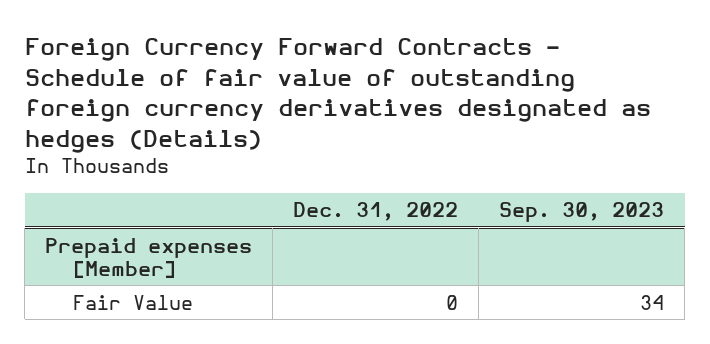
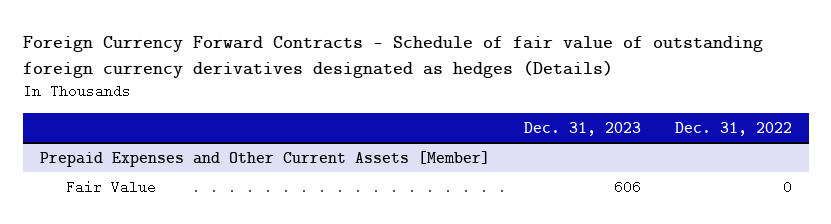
- | Dec. 31, 2022 | Sep. 30, 2023
+ | Dec. 31, 2023 | Dec. 31, 2022
- Prepaid expenses [Member]
+ Prepaid Expenses and Other Current Assets [Member]

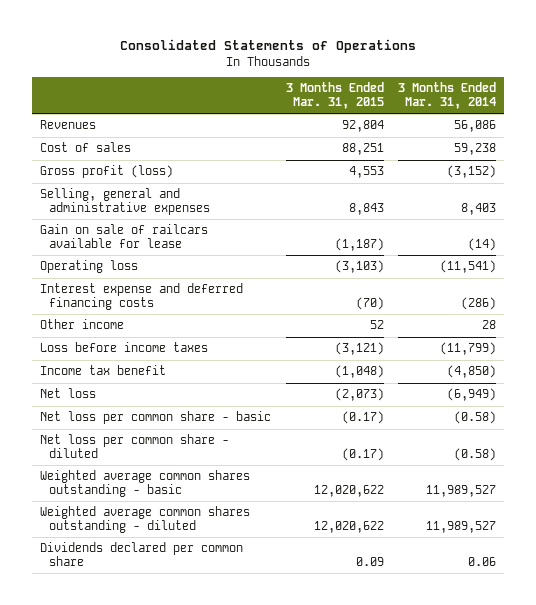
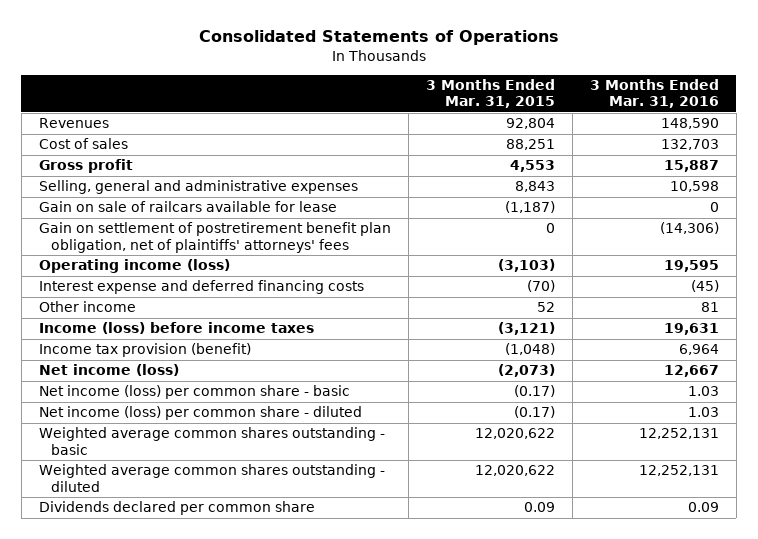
- | 3 Months Ended Mar. 31, 2015 | 3 Months Ended Mar. 31, 2014
+ | 3 Months Ended Mar. 31, 2015 | 3 Months Ended Mar. 31, 2016
- Gross profit (loss) | 4,553 | (3,152)
+ Gross profit | 4,553 | 15,887
- Operating loss | (3,103) | (11,541)
+ Gain on settlement of postretirement benefit plan obligation, net of plaintiffs' attorneys' fees | 0 | (14,306)
+ Operating income (loss) | (3,103) | 19,595
- Loss before income taxes | (3,121) | (11,799)
- Income tax benefit | (1,048) | (4,850)
- Net loss | (2,073) | (6,949)
- Net loss per common share - basic | (0.17) | (0.58)
- Net loss per common share - diluted | (0.17) | (0.58)
+ Income (loss) before income taxes | (3,121) | 19,631
+ Income tax provision (benefit) | (1,048) | 6,964
+ Net income (loss) | (2,073) | 12,667
+ Net income (loss) per common share - basic | (0.17) | 1.03
+ Net income (loss) per common share - diluted | (0.17) | 1.03

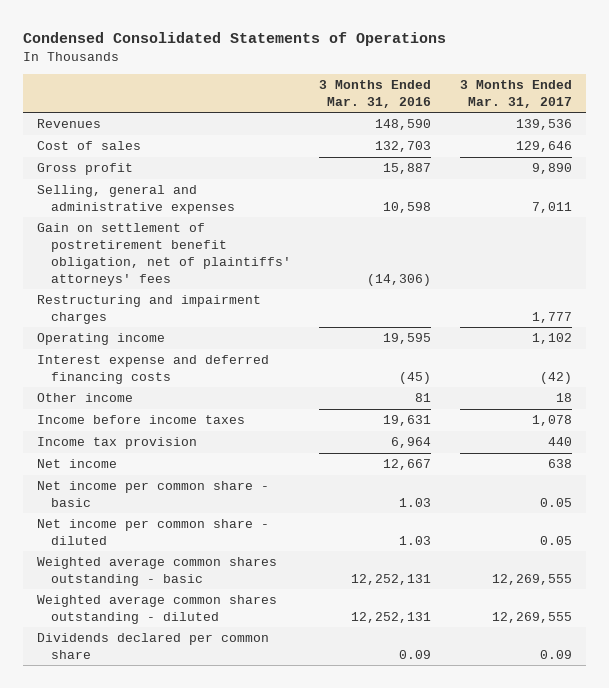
- Consolidated Statements of Operations
+ Condensed Consolidated Statements of Operations
- | 3 Months Ended Mar. 31, 2015 | 3 Months Ended Mar. 31, 2016
+ | 3 Months Ended Mar. 31, 2016 | 3 Months Ended Mar. 31, 2017
- Gain on sale of railcars available for lease | (1,187) | 0
- Gain on settlement of postretirement benefit plan obligation, net of plaintiffs' attorneys' fees | 0 | (14,306)
- Operating income (loss) | (3,103) | 19,595
+ Gain on settlement of postretirement benefit obligation, net of plaintiffs' attorneys' fees | (14,306) |
+ Restructuring and impairment charges | | 1,777
+ Operating income | 19,595 | 1,102
- Income (loss) before income taxes | (3,121) | 19,631
- Income tax provision (benefit) | (1,048) | 6,964
- Net income (loss) | (2,073) | 12,667
- Net income (loss) per common share - basic | (0.17) | 1.03
- Net income (loss) per common share - diluted | (0.17) | 1.03
+ Income before income taxes | 19,631 | 1,078
+ Income tax provision | 6,964 | 440
+ Net income | 12,667 | 638
+ Net income per common share - basic | 1.03 | 0.05
+ Net income per common share - diluted | 1.03 | 0.05

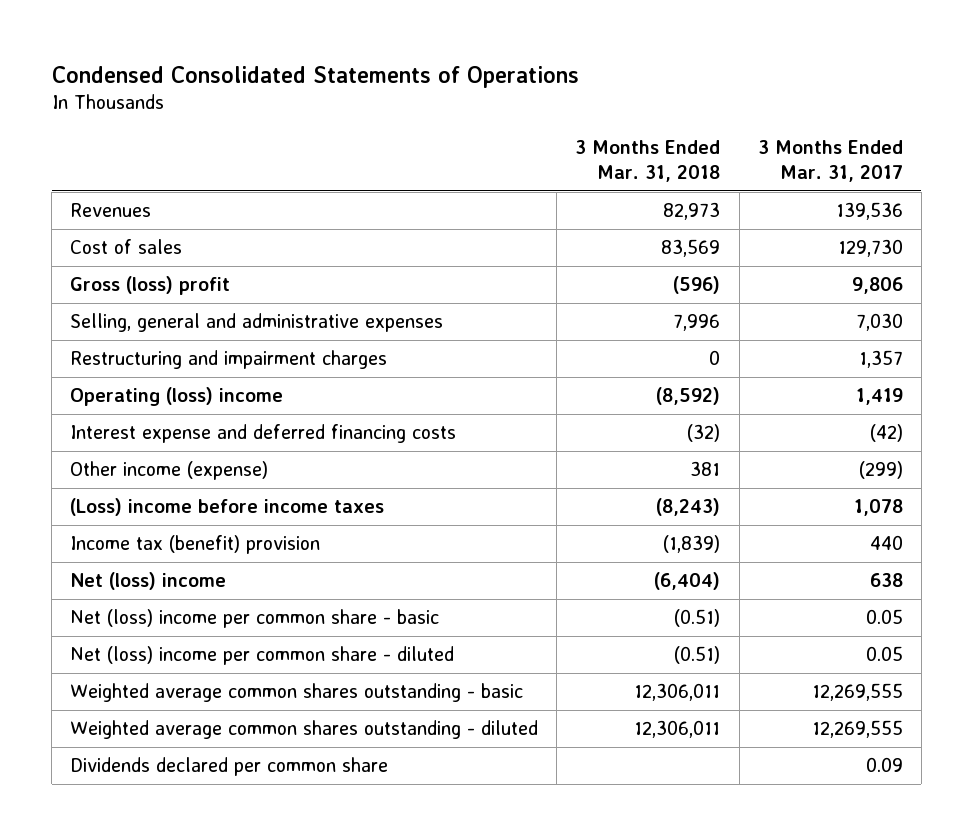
- | 3 Months Ended Mar. 31, 2016 | 3 Months Ended Mar. 31, 2017
+ | 3 Months Ended Mar. 31, 2018 | 3 Months Ended Mar. 31, 2017
- Cost of sales | 132,703 | 129,646
- Gross profit | 15,887 | 9,890
- Selling, general and administrative expenses | 10,598 | 7,011
- Gain on settlement of postretirement benefit obligation, net of plaintiffs' attorneys' fees | (14,306) |
- Restructuring and impairment charges | | 1,777
- Operating income | 19,595 | 1,102
+ Cost of sales | 83,569 | 129,730
+ Gross (loss) profit | (596) | 9,806
+ Selling, general and administrative expenses | 7,996 | 7,030
+ Restructuring and impairment charges | 0 | 1,357
+ Operating (loss) income | (8,592) | 1,419
- Other income | 81 | 18
- Income before income taxes | 19,631 | 1,078
- Income tax provision | 6,964 | 440
- Net income | 12,667 | 638
- Net income per common share - basic | 1.03 | 0.05
- Net income per common share - diluted | 1.03 | 0.05
+ Other income (expense) | 381 | (299)
+ (Loss) income before income taxes | (8,243) | 1,078
+ Income tax (benefit) provision | (1,839) | 440
+ Net (loss) income | (6,404) | 638
+ Net (loss) income per common share - basic | (0.51) | 0.05
+ Net (loss) income per common share - diluted | (0.51) | 0.05

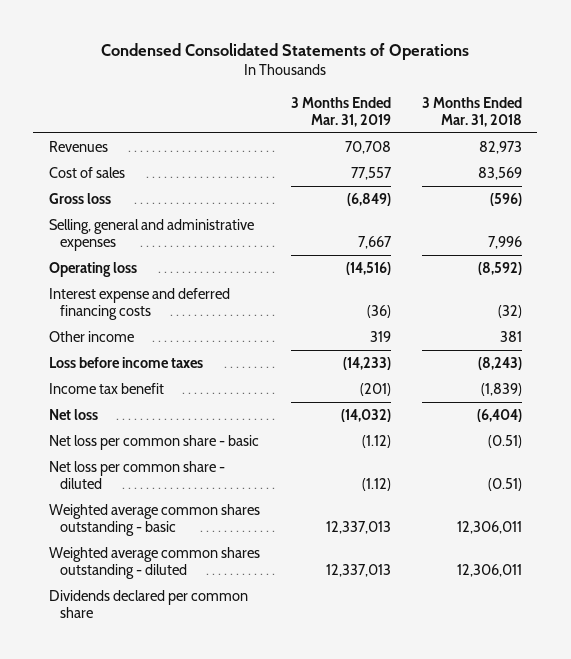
- | 3 Months Ended Mar. 31, 2018 | 3 Months Ended Mar. 31, 2017
+ | 3 Months Ended Mar. 31, 2019 | 3 Months Ended Mar. 31, 2018
- Gross (loss) profit | (596) | 9,806
+ Gross loss | (6,849) | (596)
- Restructuring and impairment charges | 0 | 1,357
- Operating (loss) income | (8,592) | 1,419
+ Operating loss | (14,516) | (8,592)
- Other income (expense) | 381 | (299)
- (Loss) income before income taxes | (8,243) | 1,078
- Income tax (benefit) provision | (1,839) | 440
- Net (loss) income | (6,404) | 638
- Net (loss) income per common share - basic | (0.51) | 0.05
- Net (loss) income per common share - diluted | (0.51) | 0.05
+ Other income | 319 | 381
+ Loss before income taxes | (14,233) | (8,243)
+ Income tax benefit | (201) | (1,839)
+ Net loss | (14,032) | (6,404)
+ Net loss per common share - basic | (1.12) | (0.51)
+ Net loss per common share - diluted | (1.12) | (0.51)

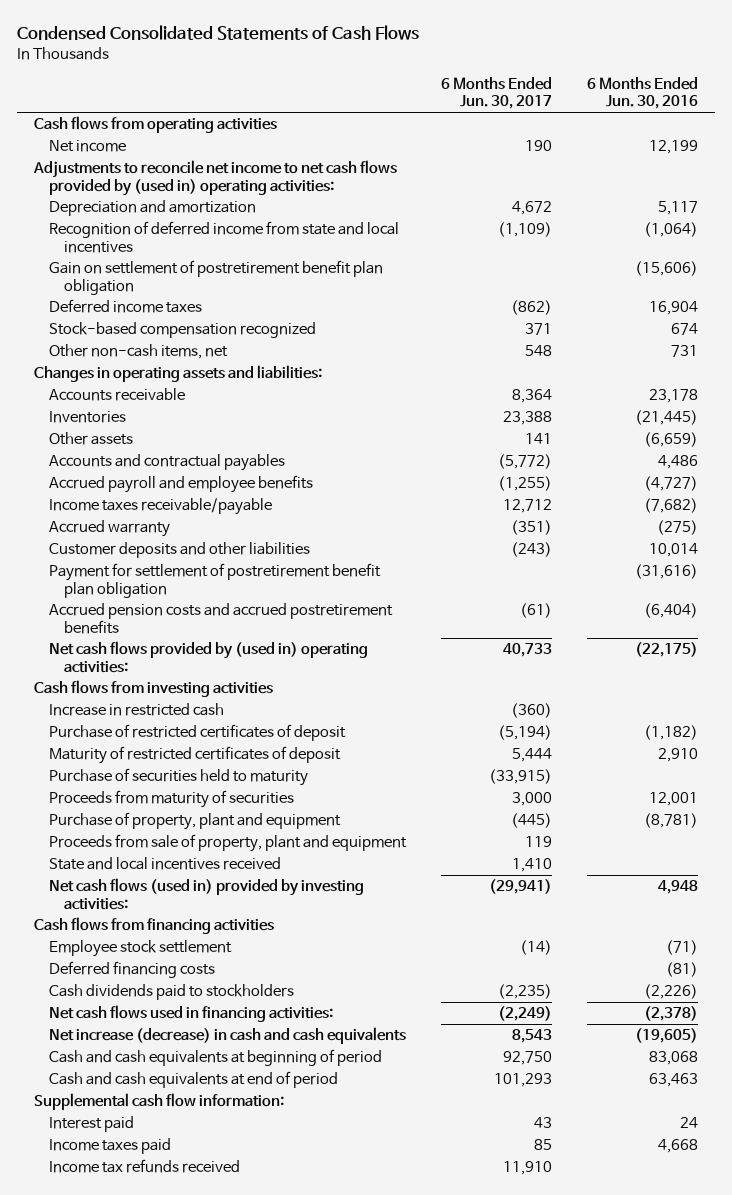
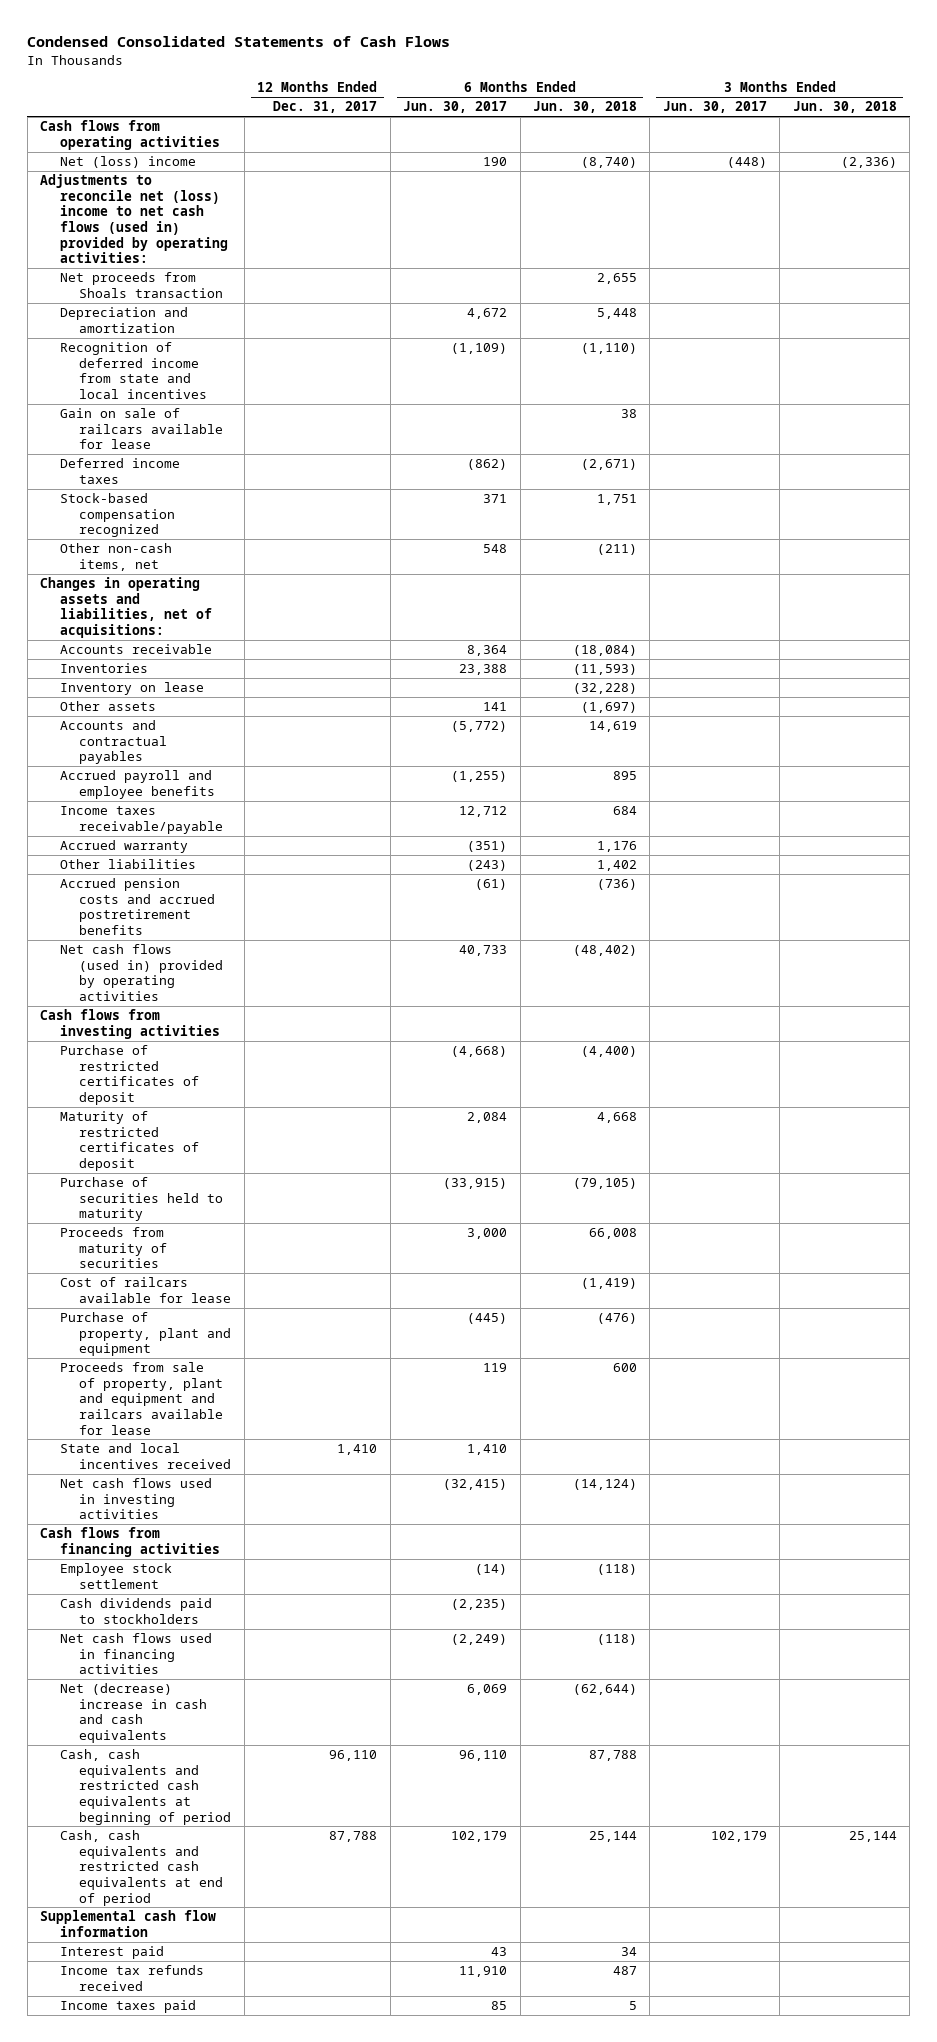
- | 6 Months Ended Jun. 30, 2017 | 6 Months Ended Jun. 30, 2016
+ | 12 Months Ended Dec. 31, 2017 | 6 Months Ended Jun. 30, 2017 | 6 Months Ended Jun. 30, 2018 | 3 Months Ended Jun. 30, 2017 | 3 Months Ended Jun. 30, 2018
- Net income | 190 | 12,199
- Adjustments to reconcile net income to net cash flows provided by (used in) operating activities:
+ Net (loss) income | | 190 | (8,740) | (448) | (2,336)
+ Adjustments to reconcile net (loss) income to net cash flows (used in) provided by operating activities:
+ Net proceeds from Shoals transaction | | | 2,655 | |
- Gain on settlement of postretirement benefit plan obligation | | (15,606)
+ Gain on sale of railcars available for lease | | | 38 | |
- Changes in operating assets and liabilities:
+ Changes in operating assets and liabilities, net of acquisitions:
+ Inventory on lease | | | (32,228) | |
- Customer deposits and other liabilities | (243) | 10,014
- Payment for settlement of postretirement benefit plan obligation | | (31,616)
+ Other liabilities | | (243) | 1,402 | |
- Net cash flows provided by (used in) operating activities: | 40,733 | (22,175)
+ Net cash flows (used in) provided by operating activities | | 40,733 | (48,402) | |
- Increase in restricted cash | (360) |
- Purchase of restricted certificates of deposit | (5,194) | (1,182)
- Maturity of restricted certificates of deposit | 5,444 | 2,910
+ Purchase of restricted certificates of deposit | | (4,668) | (4,400) | |
+ Maturity of restricted certificates of deposit | | 2,084 | 4,668 | |
+ Cost of railcars available for lease | | | (1,419) | |
- Proceeds from sale of property, plant and equipment | 119 |
+ Proceeds from sale of property, plant and equipment and railcars available for lease | | 119 | 600 | |
- Net cash flows (used in) provided by investing activities: | (29,941) | 4,948
+ Net cash flows used in investing activities | | (32,415) | (14,124) | |
- Deferred financing costs | | (81)
- Net cash flows used in financing activities: | (2,249) | (2,378)
- Net increase (decrease) in cash and cash equivalents | 8,543 | (19,605)
- Cash and cash equivalents at beginning of period | 92,750 | 83,068
- Cash and cash equivalents at end of period | 101,293 | 63,463
- Supplemental cash flow information:
+ Net cash flows used in financing activities | | (2,249) | (118) | |
+ Net (decrease) increase in cash and cash equivalents | | 6,069 | (62,644) | |
+ Cash, cash equivalents and restricted cash equivalents at beginning of period | 96,110 | 96,110 | 87,788 | |
+ Cash, cash equivalents and restricted cash equivalents at end of period | 87,788 | 102,179 | 25,144 | 102,179 | 25,144
+ Supplemental cash flow information
moved down: Income taxes paid | | 85 | 5 | |

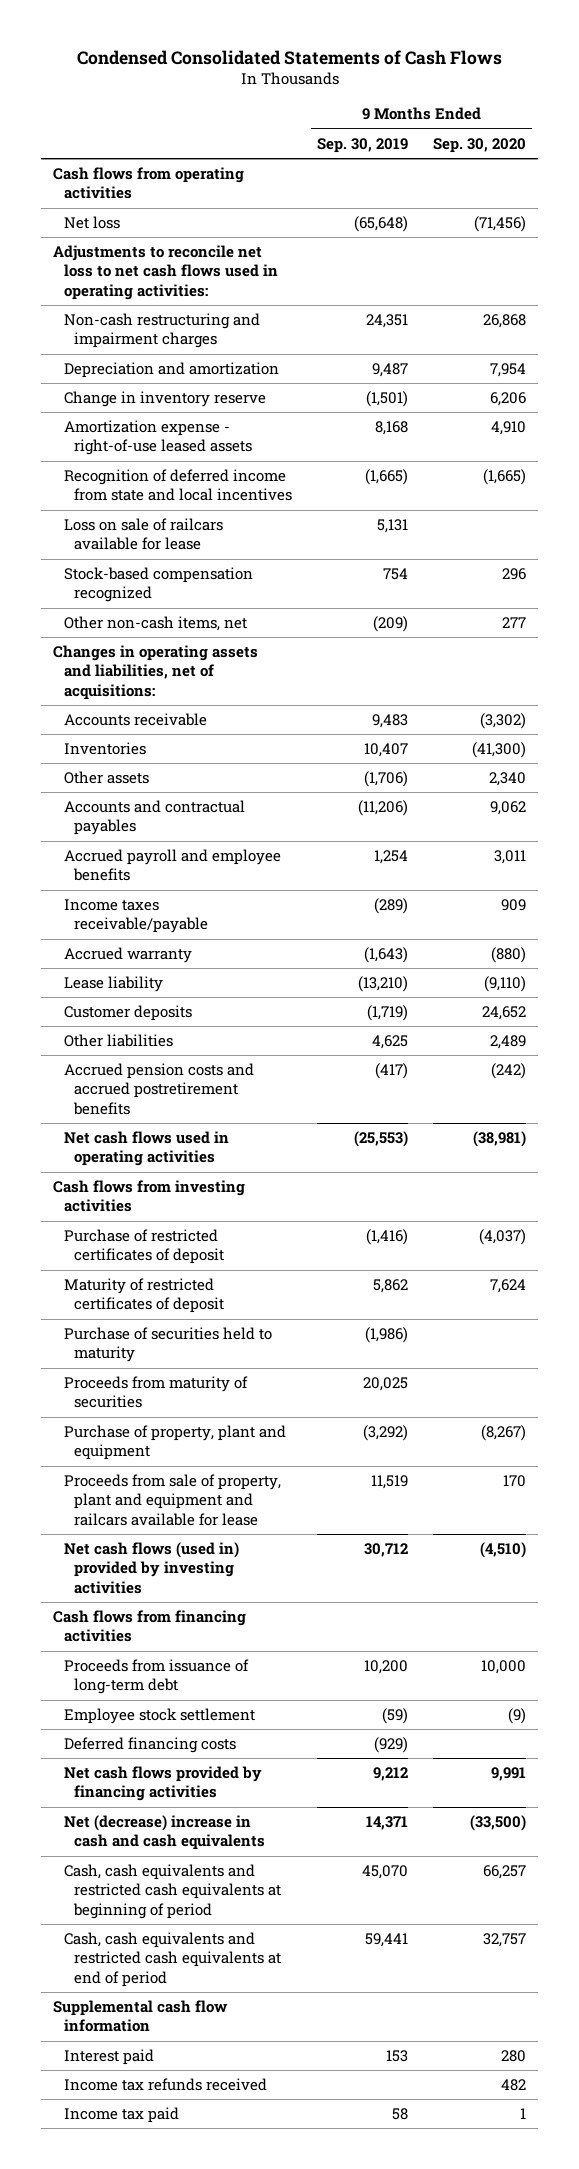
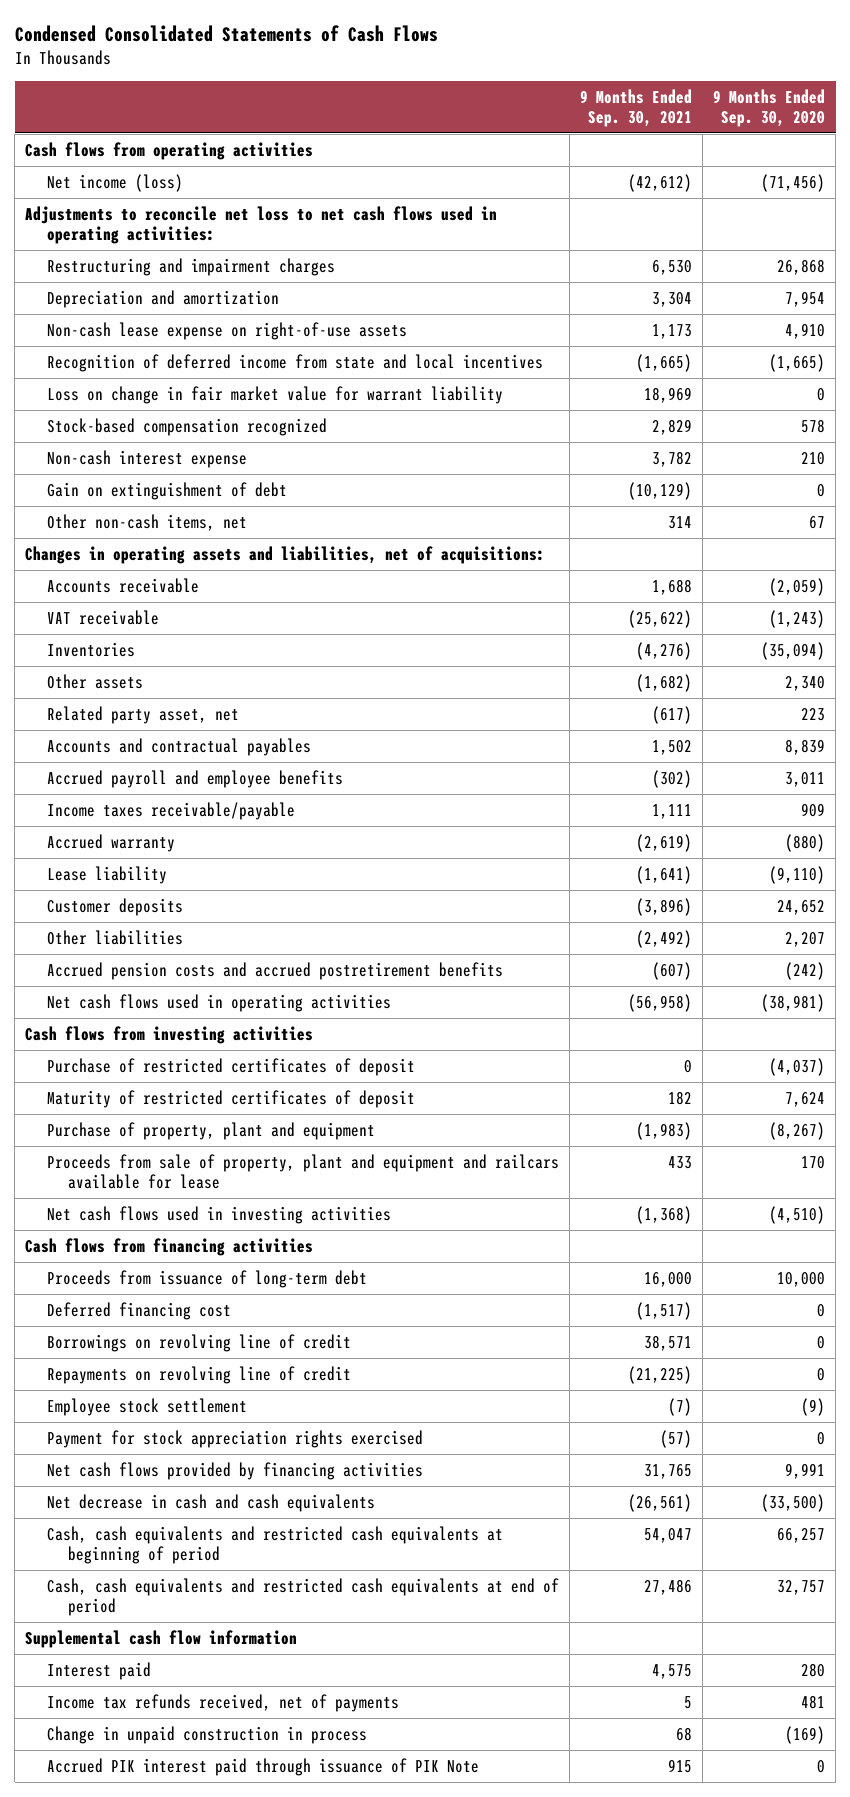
- | 9 Months Ended Sep. 30, 2019 | 9 Months Ended Sep. 30, 2020
+ | 9 Months Ended Sep. 30, 2021 | 9 Months Ended Sep. 30, 2020
- Net loss | (65,648) | (71,456)
+ Net income (loss) | (42,612) | (71,456)
- Non-cash restructuring and impairment charges | 24,351 | 26,868
+ Restructuring and impairment charges | 6,530 | 26,868
- Change in inventory reserve | (1,501) | 6,206
- Amortization expense - right-of-use leased assets | 8,168 | 4,910
+ Non-cash lease expense on right-of-use assets | 1,173 | 4,910
- Loss on sale of railcars available for lease | 5,131 |
- Stock-based compensation recognized | 754 | 296
- Other non-cash items, net | (209) | 277
+ Loss on change in fair market value for warrant liability | 18,969 | 0
+ Stock-based compensation recognized | 2,829 | 578
+ Non-cash interest expense | 3,782 | 210
+ Gain on extinguishment of debt | (10,129) | 0
+ Other non-cash items, net | 314 | 67
- Accounts receivable | 9,483 | (3,302)
- Inventories | 10,407 | (41,300)
+ Accounts receivable | 1,688 | (2,059)
+ VAT receivable | (25,622) | (1,243)
+ Inventories | (4,276) | (35,094)
- Accounts and contractual payables | (11,206) | 9,062
+ Related party asset, net | (617) | 223
+ Accounts and contractual payables | 1,502 | 8,839
- Other liabilities | 4,625 | 2,489
+ Other liabilities | (2,492) | 2,207
- Purchase of securities held to maturity | (1,986) |
- Proceeds from maturity of securities | 20,025 |
- Net cash flows (used in) provided by investing activities | 30,712 | (4,510)
+ Net cash flows used in investing activities | (1,368) | (4,510)
+ Deferred financing cost | (1,517) | 0
+ Borrowings on revolving line of credit | 38,571 | 0
+ Repayments on revolving line of credit | (21,225) | 0
- Deferred financing costs | (929) |
+ Payment for stock appreciation rights exercised | (57) | 0
- Net (decrease) increase in cash and cash equivalents | 14,371 | (33,500)
+ Net decrease in cash and cash equivalents | (26,561) | (33,500)
- Income tax refunds received | | 482
- Income tax paid | 58 | 1
+ Income tax refunds received, net of payments | 5 | 481
+ Change in unpaid construction in process | 68 | (169)
+ Accrued PIK interest paid through issuance of PIK Note | 915 | 0

